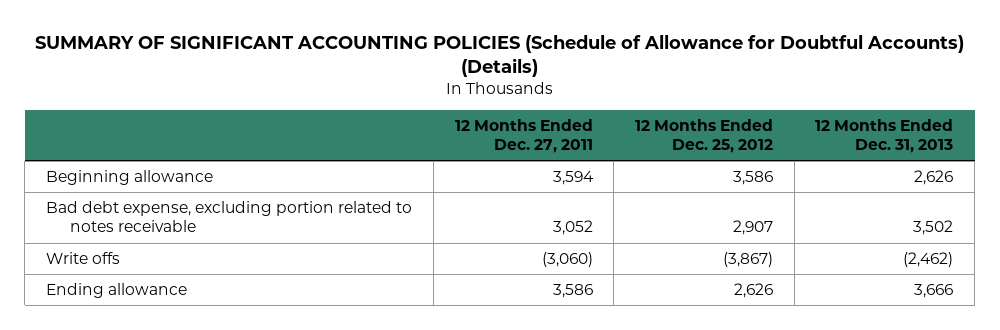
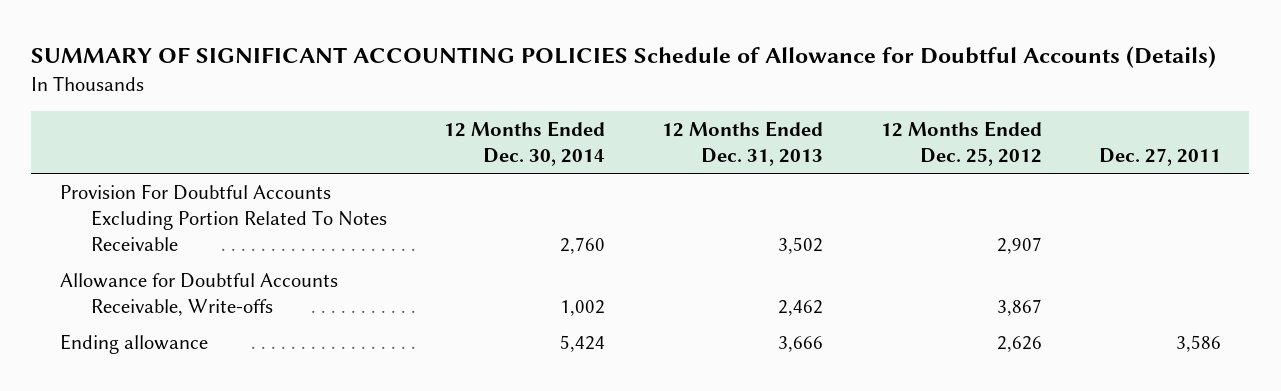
- SUMMARY OF SIGNIFICANT ACCOUNTING POLICIES (Schedule of Allowance for Doubtful Accounts) (Details)
+ SUMMARY OF SIGNIFICANT ACCOUNTING POLICIES Schedule of Allowance for Doubtful Accounts (Details)
- | 12 Months Ended Dec. 27, 2011 | 12 Months Ended Dec. 25, 2012 | 12 Months Ended Dec. 31, 2013
+ | 12 Months Ended Dec. 30, 2014 | 12 Months Ended Dec. 31, 2013 | 12 Months Ended Dec. 25, 2012 | Dec. 27, 2011
- Beginning allowance | 3,594 | 3,586 | 2,626
- Bad debt expense, excluding portion related to notes receivable | 3,052 | 2,907 | 3,502
- Write offs | (3,060) | (3,867) | (2,462)
+ Provision For Doubtful Accounts Excluding Portion Related To Notes Receivable | 2,760 | 3,502 | 2,907 |
+ Allowance for Doubtful Accounts Receivable, Write-offs | 1,002 | 2,462 | 3,867 |

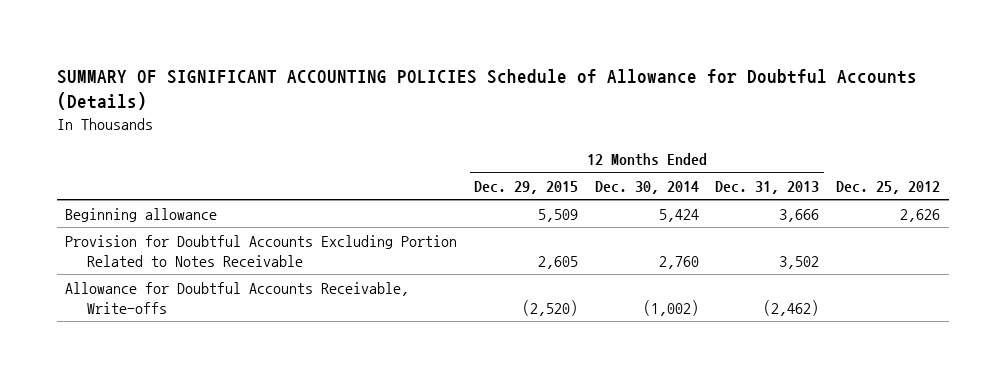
- | 12 Months Ended Dec. 30, 2014 | 12 Months Ended Dec. 31, 2013 | 12 Months Ended Dec. 25, 2012 | Dec. 27, 2011
+ | 12 Months Ended Dec. 29, 2015 | 12 Months Ended Dec. 30, 2014 | 12 Months Ended Dec. 31, 2013 | Dec. 25, 2012
- Provision For Doubtful Accounts Excluding Portion Related To Notes Receivable | 2,760 | 3,502 | 2,907 |
- Allowance for Doubtful Accounts Receivable, Write-offs | 1,002 | 2,462 | 3,867 |
- Ending allowance | 5,424 | 3,666 | 2,626 | 3,586
+ Beginning allowance | 5,509 | 5,424 | 3,666 | 2,626
+ Provision for Doubtful Accounts Excluding Portion Related to Notes Receivable | 2,605 | 2,760 | 3,502 |
+ Allowance for Doubtful Accounts Receivable, Write-offs | (2,520) | (1,002) | (2,462) |

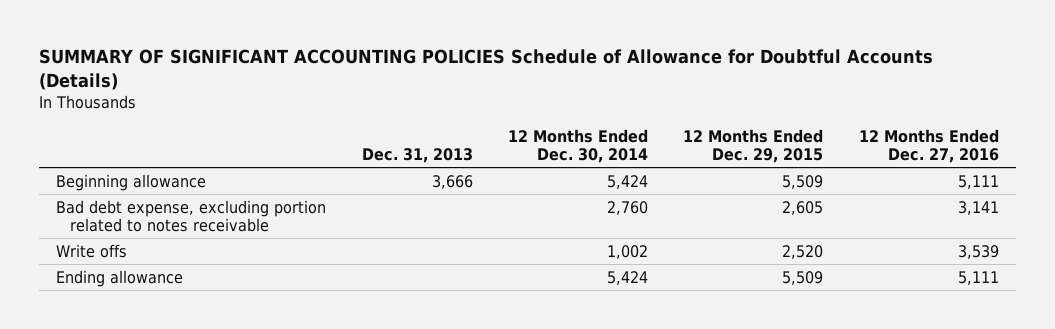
- | 12 Months Ended Dec. 29, 2015 | 12 Months Ended Dec. 30, 2014 | 12 Months Ended Dec. 31, 2013 | Dec. 25, 2012
+ | Dec. 31, 2013 | 12 Months Ended Dec. 30, 2014 | 12 Months Ended Dec. 29, 2015 | 12 Months Ended Dec. 27, 2016
- Provision for Doubtful Accounts Excluding Portion Related to Notes Receivable | 2,605 | 2,760 | 3,502 |
- Allowance for Doubtful Accounts Receivable, Write-offs | (2,520) | (1,002) | (2,462) |
+ Bad debt expense, excluding portion related to notes receivable | | 2,760 | 2,605 | 3,141
+ Write offs | | 1,002 | 2,520 | 3,539
+ Ending allowance | | 5,424 | 5,509 | 5,111

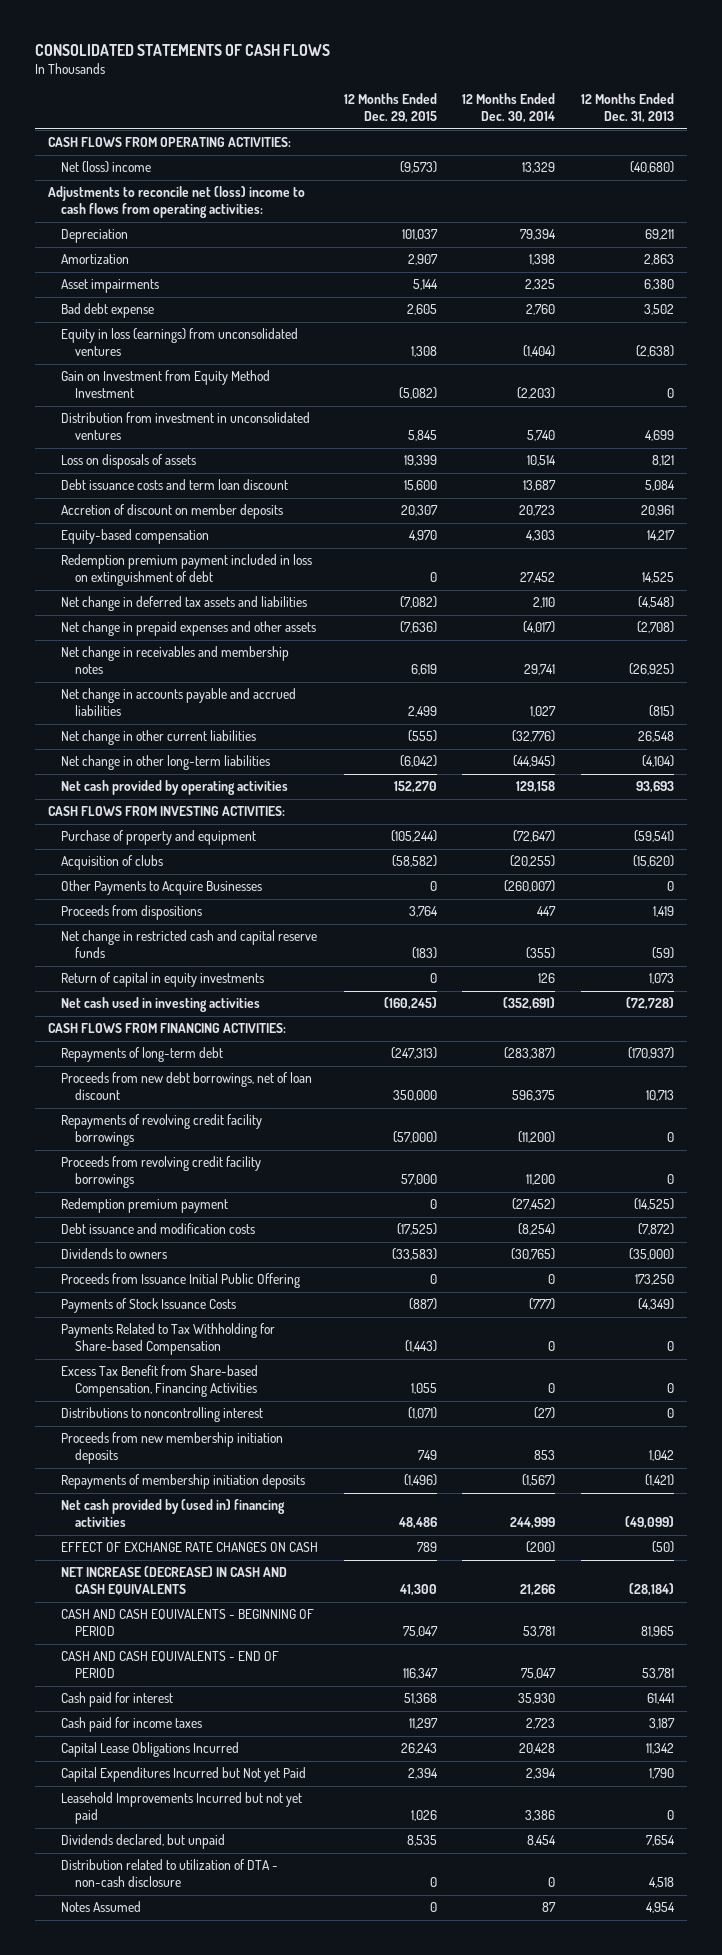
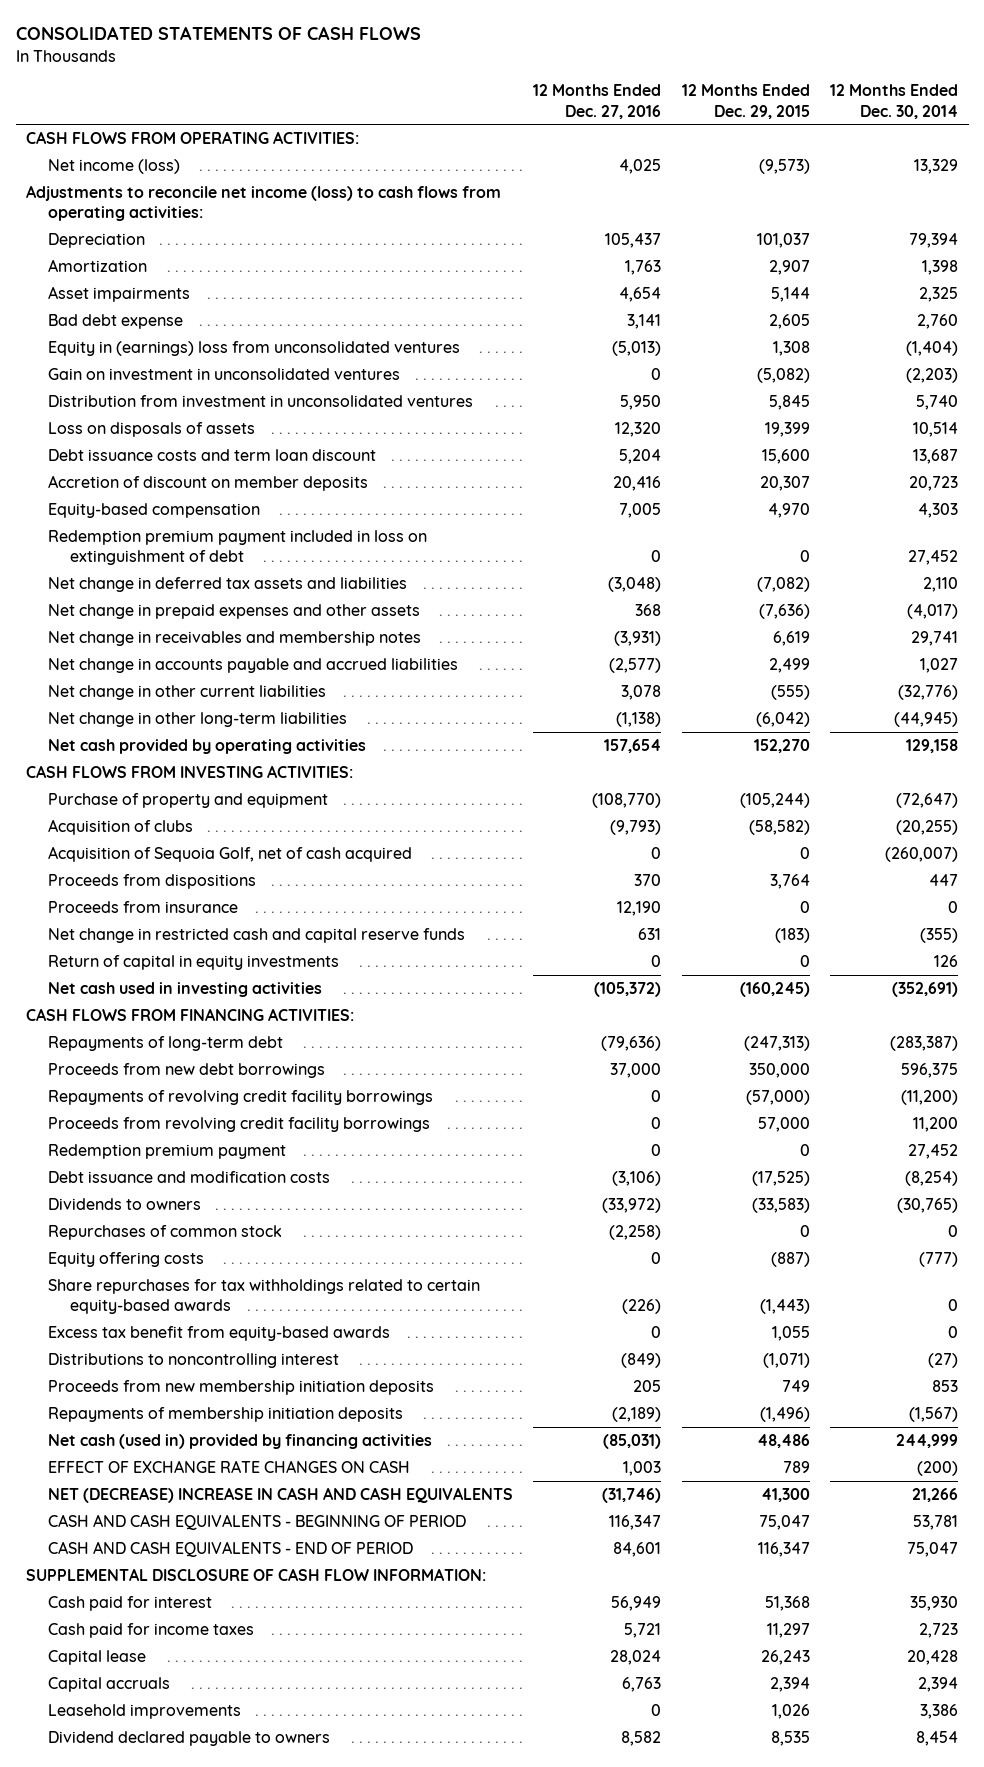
- | 12 Months Ended Dec. 29, 2015 | 12 Months Ended Dec. 30, 2014 | 12 Months Ended Dec. 31, 2013
+ | 12 Months Ended Dec. 27, 2016 | 12 Months Ended Dec. 29, 2015 | 12 Months Ended Dec. 30, 2014
- Net (loss) income | (9,573) | 13,329 | (40,680)
- Adjustments to reconcile net (loss) income to cash flows from operating activities:
+ Net income (loss) | 4,025 | (9,573) | 13,329
+ Adjustments to reconcile net income (loss) to cash flows from operating activities:
- Equity in loss (earnings) from unconsolidated ventures | 1,308 | (1,404) | (2,638)
- Gain on Investment from Equity Method Investment | (5,082) | (2,203) | 0
+ Equity in (earnings) loss from unconsolidated ventures | (5,013) | 1,308 | (1,404)
+ Gain on investment in unconsolidated ventures | 0 | (5,082) | (2,203)
- Other Payments to Acquire Businesses | 0 | (260,007) | 0
+ Acquisition of Sequoia Golf, net of cash acquired | 0 | 0 | (260,007)
+ Proceeds from insurance | 12,190 | 0 | 0
- Proceeds from new debt borrowings, net of loan discount | 350,000 | 596,375 | 10,713
+ Proceeds from new debt borrowings | 37,000 | 350,000 | 596,375
- Redemption premium payment | 0 | (27,452) | (14,525)
+ Redemption premium payment | 0 | 0 | 27,452
- Proceeds from Issuance Initial Public Offering | 0 | 0 | 173,250
- Payments of Stock Issuance Costs | (887) | (777) | (4,349)
- Payments Related to Tax Withholding for Share-based Compensation | (1,443) | 0 | 0
- Excess Tax Benefit from Share-based Compensation, Financing Activities | 1,055 | 0 | 0
+ Repurchases of common stock | (2,258) | 0 | 0
+ Equity offering costs | 0 | (887) | (777)
+ Share repurchases for tax withholdings related to certain equity-based awards | (226) | (1,443) | 0
+ Excess tax benefit from equity-based awards | 0 | 1,055 | 0
- Net cash provided by (used in) financing activities | 48,486 | 244,999 | (49,099)
+ Net cash (used in) provided by financing activities | (85,031) | 48,486 | 244,999
- NET INCREASE (DECREASE) IN CASH AND CASH EQUIVALENTS | 41,300 | 21,266 | (28,184)
+ NET (DECREASE) INCREASE IN CASH AND CASH EQUIVALENTS | (31,746) | 41,300 | 21,266
+ SUPPLEMENTAL DISCLOSURE OF CASH FLOW INFORMATION:
- Capital Lease Obligations Incurred | 26,243 | 20,428 | 11,342
- Capital Expenditures Incurred but Not yet Paid | 2,394 | 2,394 | 1,790
- Leasehold Improvements Incurred but not yet paid | 1,026 | 3,386 | 0
- Dividends declared, but unpaid | 8,535 | 8,454 | 7,654
- Distribution related to utilization of DTA - non-cash disclosure | 0 | 0 | 4,518
- Notes Assumed | 0 | 87 | 4,954
+ Capital lease | 28,024 | 26,243 | 20,428
+ Capital accruals | 6,763 | 2,394 | 2,394
+ Leasehold improvements | 0 | 1,026 | 3,386
+ Dividend declared payable to owners | 8,582 | 8,535 | 8,454

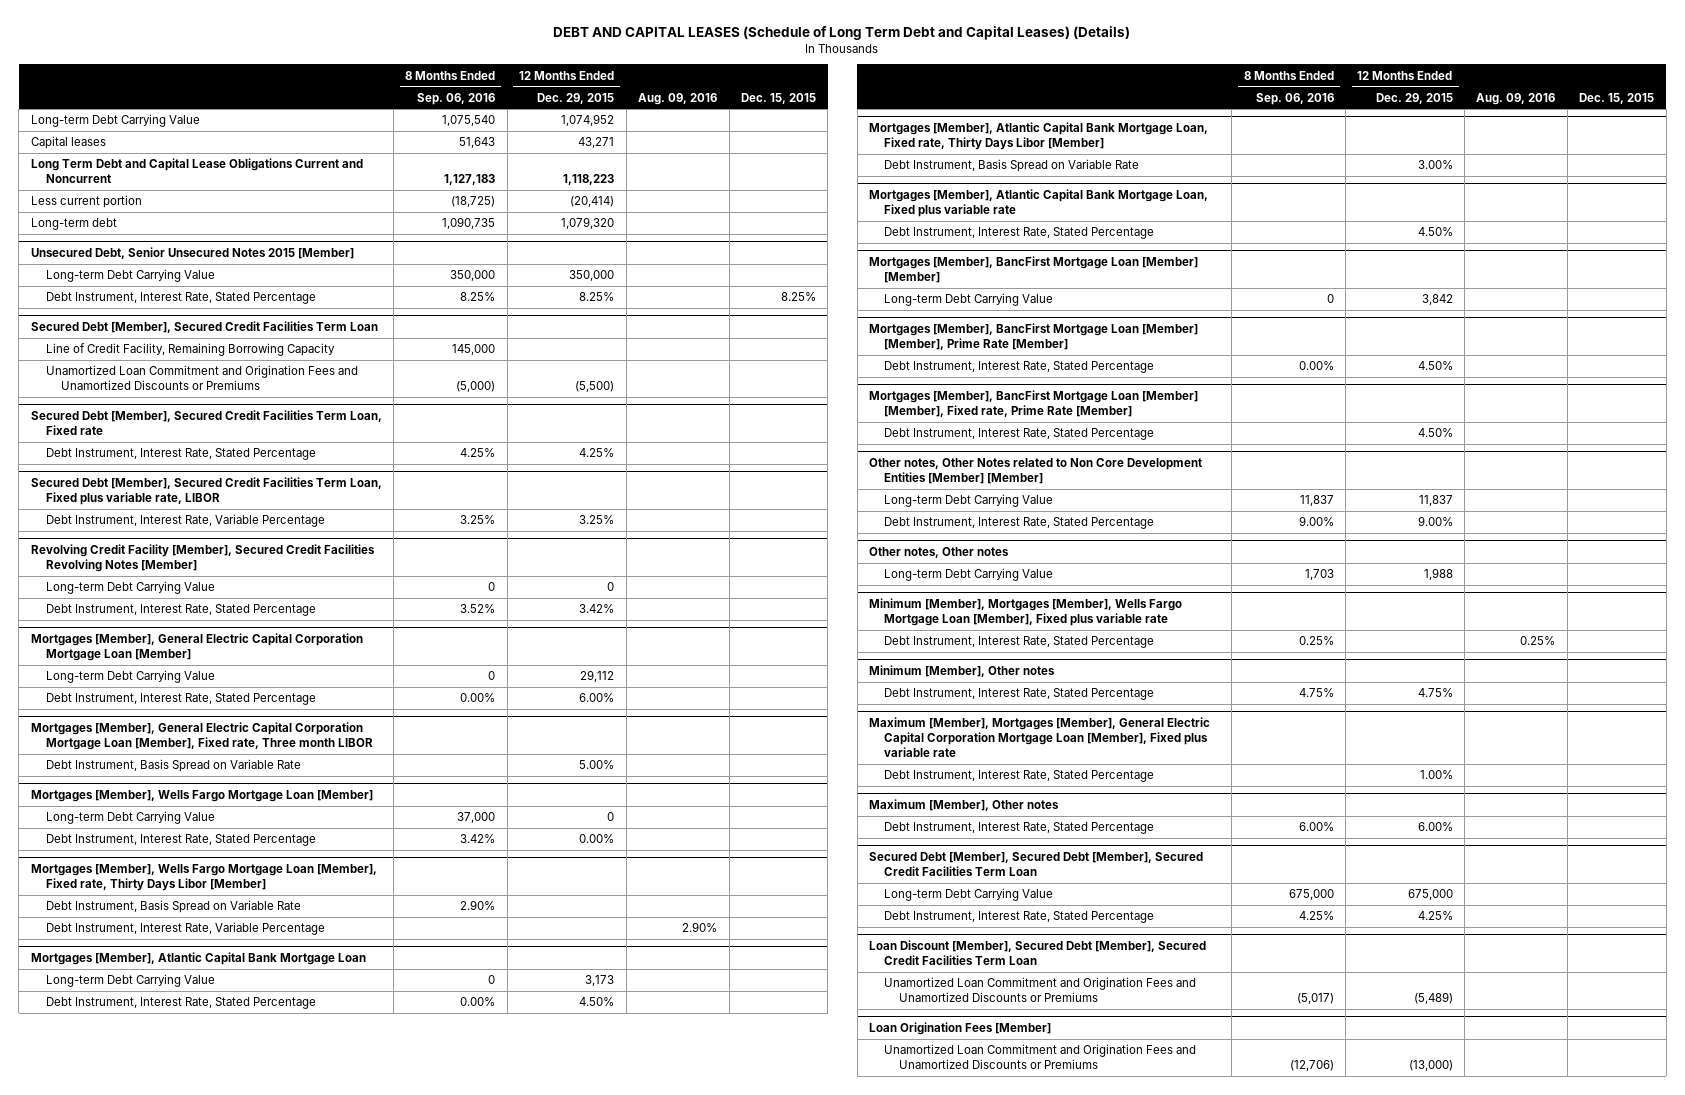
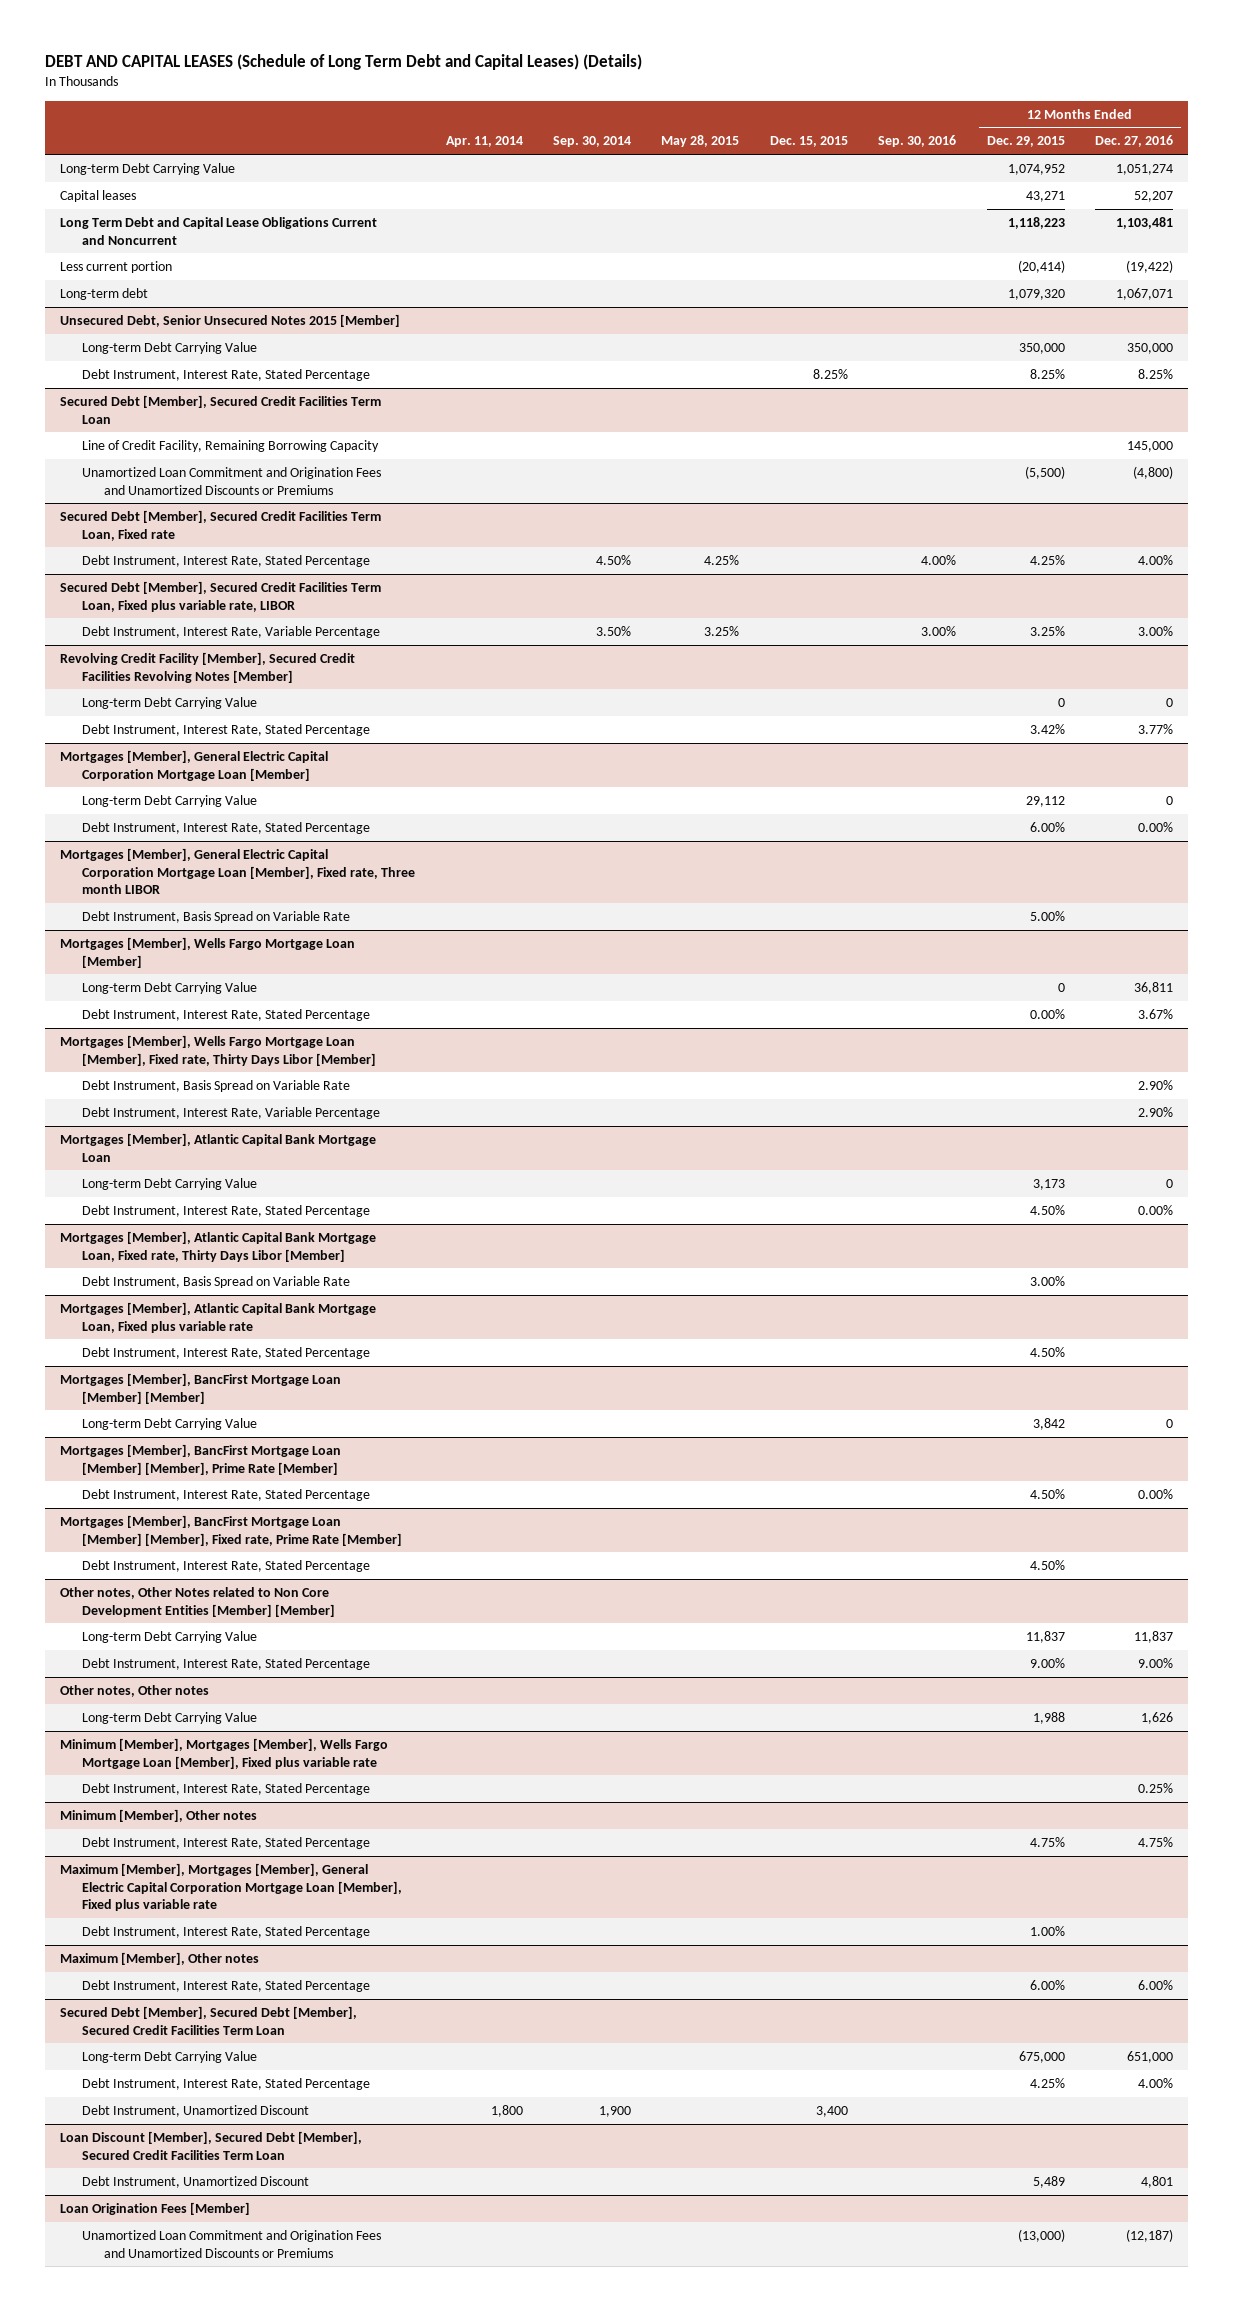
- | 8 Months Ended Sep. 06, 2016 | 12 Months Ended Dec. 29, 2015 | Aug. 09, 2016 | Dec. 15, 2015
+ | Apr. 11, 2014 | Sep. 30, 2014 | May 28, 2015 | Dec. 15, 2015 | Sep. 30, 2016 | 12 Months Ended Dec. 29, 2015 | 12 Months Ended Dec. 27, 2016
@ Secured Debt [Member], Secured Debt [Member], Secured Credit Facilities Term Loan
+ Debt Instrument, Unamortized Discount | 1,800 | 1,900 | | 3,400 | | |
@ Loan Discount [Member], Secured Debt [Member], Secured Credit Facilities Term Loan
- Unamortized Loan Commitment and Origination Fees and Unamortized Discounts or Premiums | (5,017) | (5,489) | |
+ Debt Instrument, Unamortized Discount | | | | | | 5,489 | 4,801

